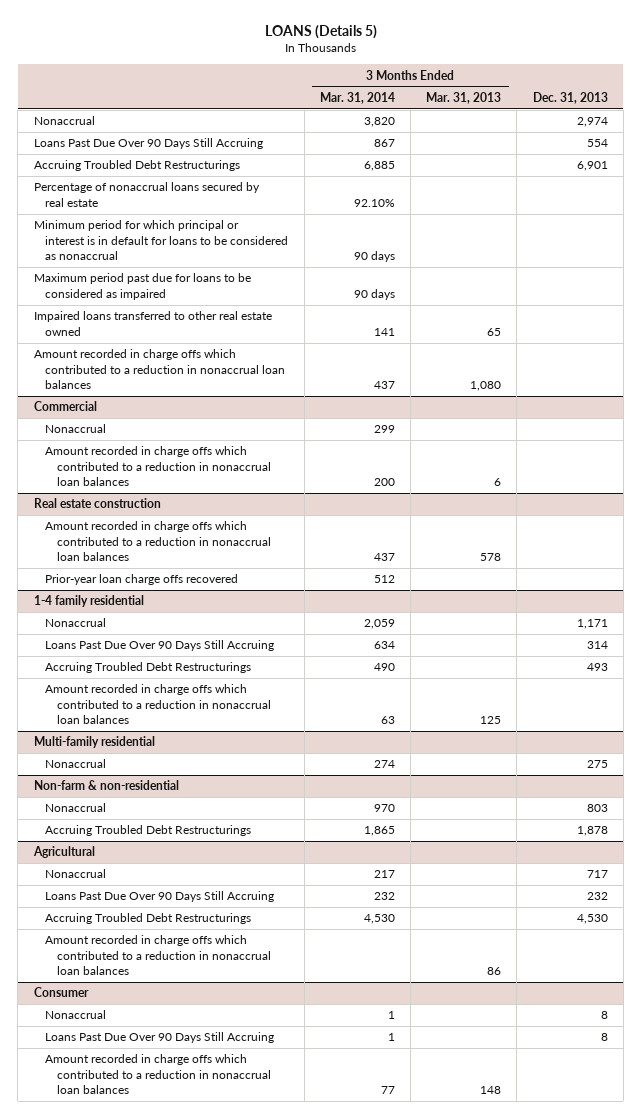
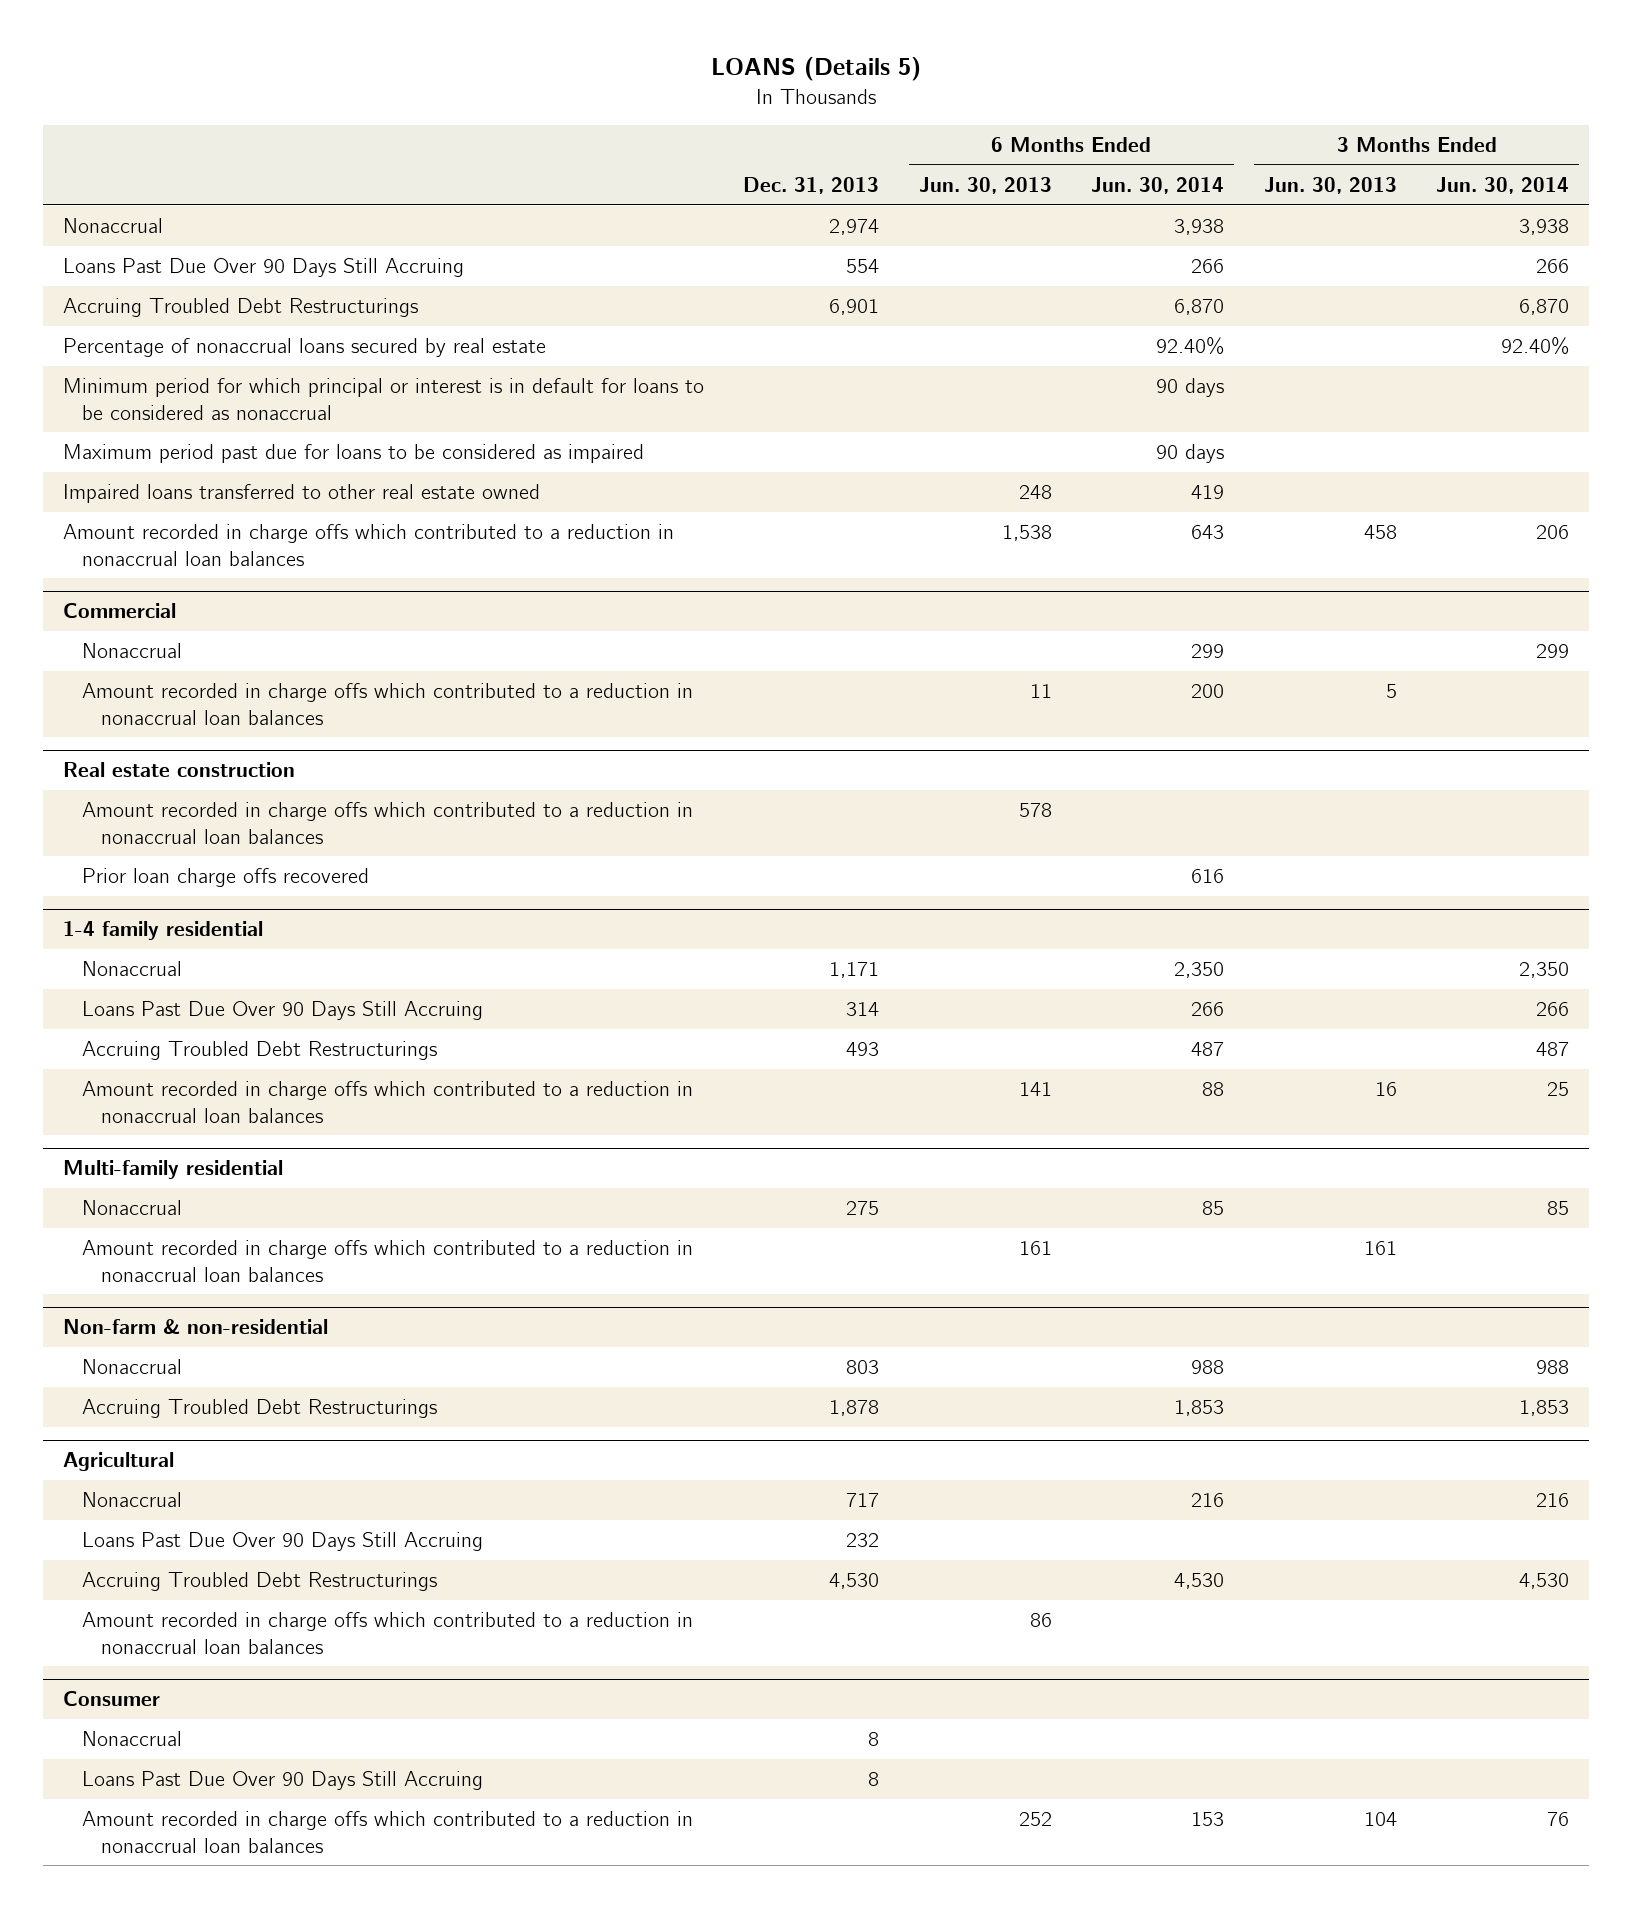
- | 3 Months Ended Mar. 31, 2014 | 3 Months Ended Mar. 31, 2013 | Dec. 31, 2013
+ | Dec. 31, 2013 | 6 Months Ended Jun. 30, 2013 | 6 Months Ended Jun. 30, 2014 | 3 Months Ended Jun. 30, 2013 | 3 Months Ended Jun. 30, 2014
@ Real estate construction
- Prior-year loan charge offs recovered | 512 | |
+ Prior loan charge offs recovered | | | 616 | |
@ Multi-family residential
+ Amount recorded in charge offs which contributed to a reduction in nonaccrual loan balances | | 161 | | 161 |

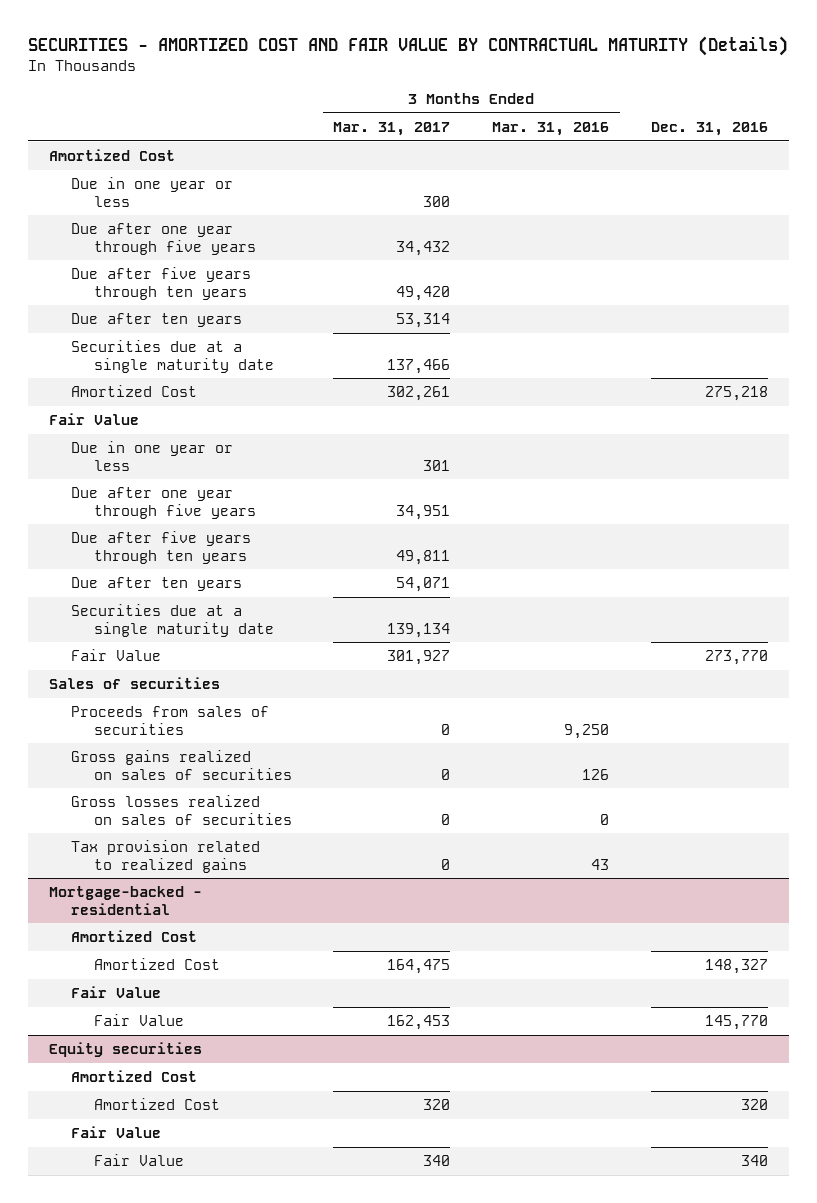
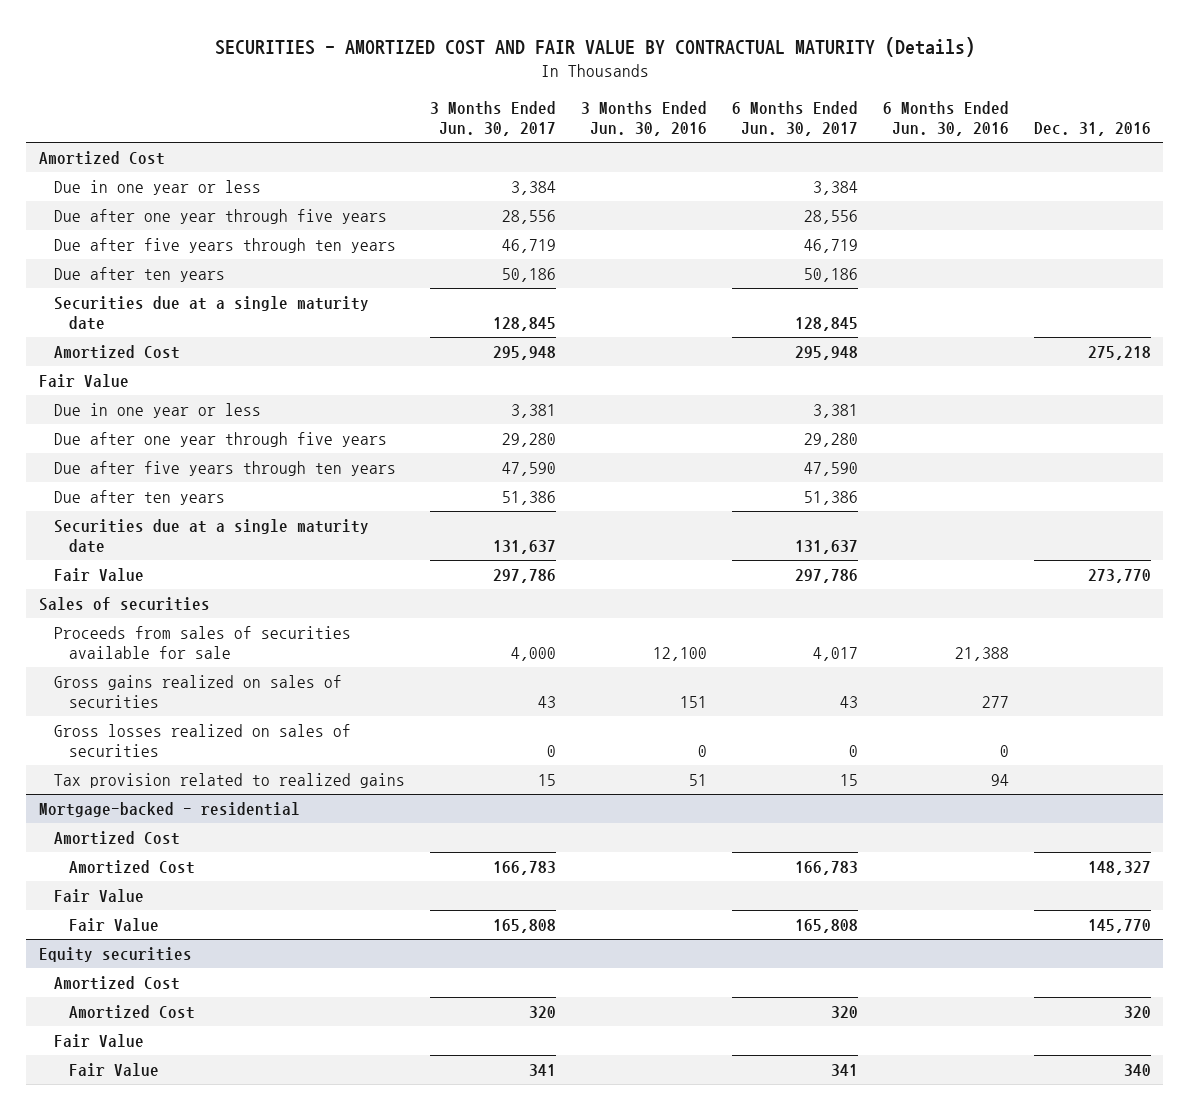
- | 3 Months Ended Mar. 31, 2017 | 3 Months Ended Mar. 31, 2016 | Dec. 31, 2016
+ | 3 Months Ended Jun. 30, 2017 | 3 Months Ended Jun. 30, 2016 | 6 Months Ended Jun. 30, 2017 | 6 Months Ended Jun. 30, 2016 | Dec. 31, 2016
- Proceeds from sales of securities | 0 | 9,250 |
+ Proceeds from sales of securities available for sale | 4,000 | 12,100 | 4,017 | 21,388 |

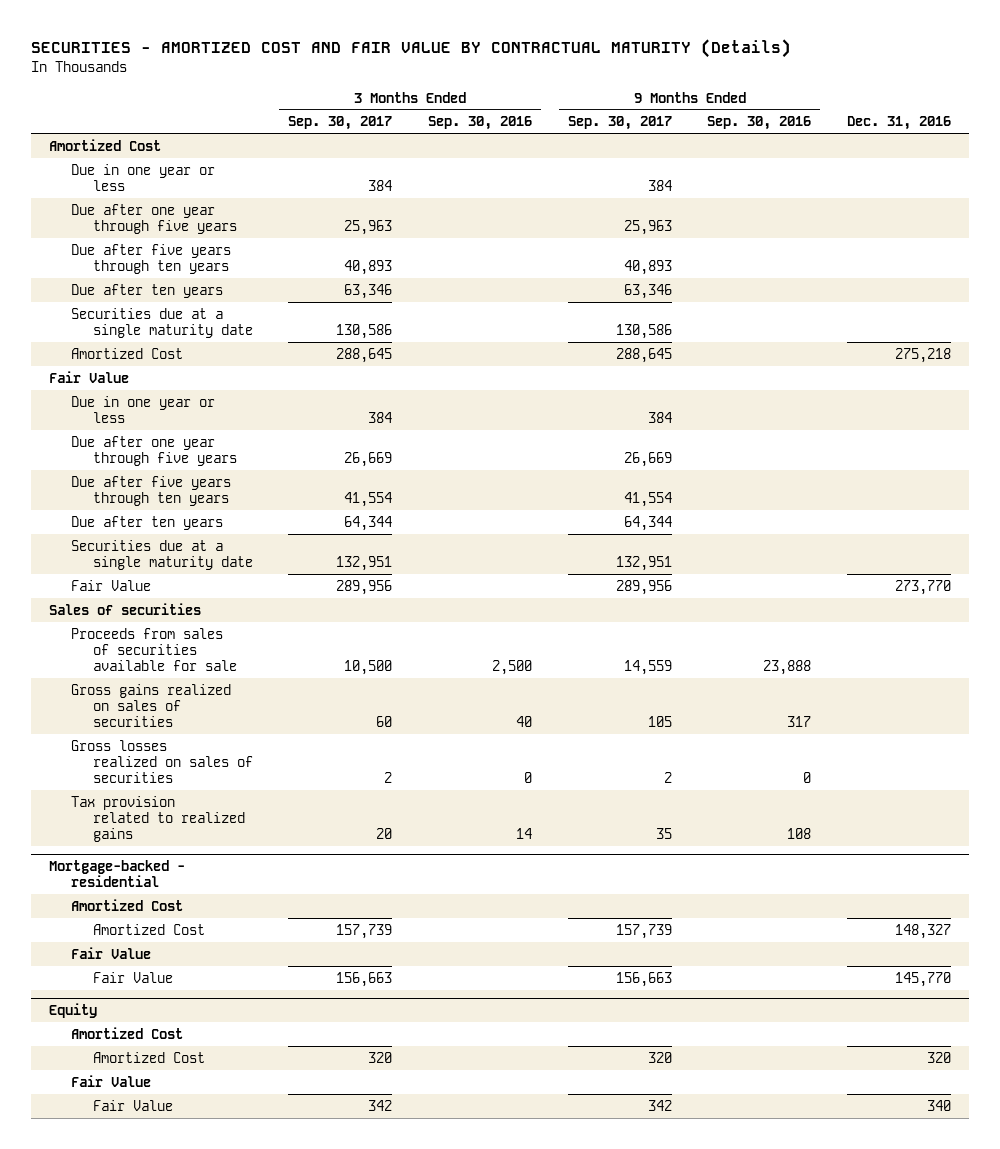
- | 3 Months Ended Jun. 30, 2017 | 3 Months Ended Jun. 30, 2016 | 6 Months Ended Jun. 30, 2017 | 6 Months Ended Jun. 30, 2016 | Dec. 31, 2016
+ | 3 Months Ended Sep. 30, 2017 | 3 Months Ended Sep. 30, 2016 | 9 Months Ended Sep. 30, 2017 | 9 Months Ended Sep. 30, 2016 | Dec. 31, 2016
- Equity securities
+ Equity

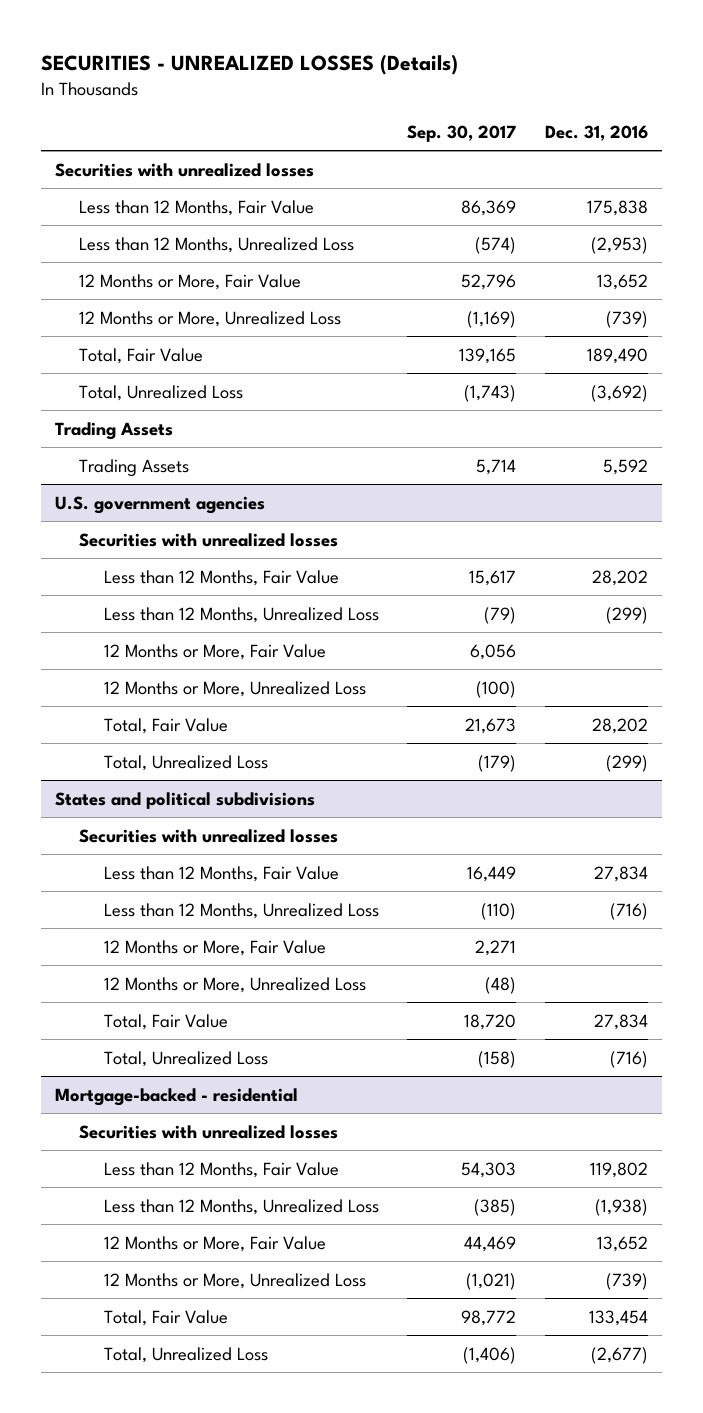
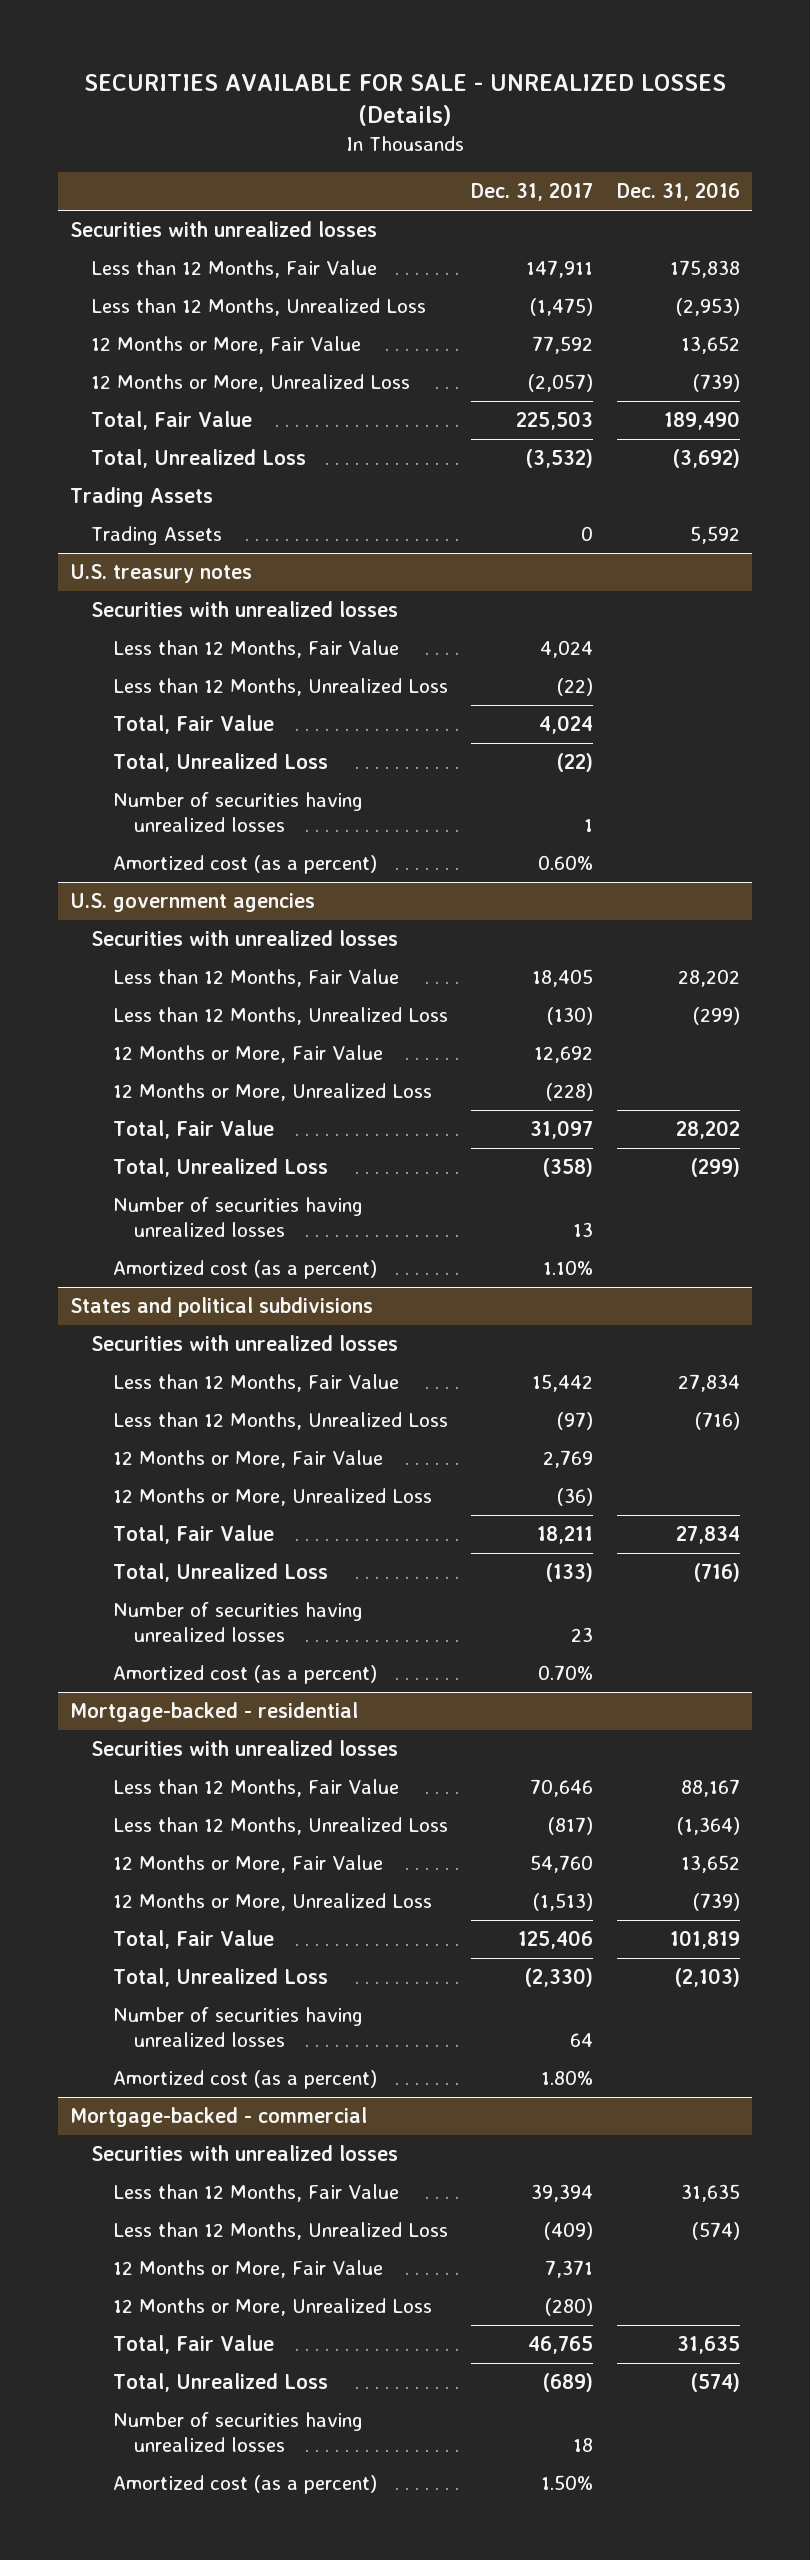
- SECURITIES - UNREALIZED LOSSES (Details)
+ SECURITIES AVAILABLE FOR SALE - UNREALIZED LOSSES (Details)
- | Sep. 30, 2017 | Dec. 31, 2016
+ | Dec. 31, 2017 | Dec. 31, 2016
+ U.S. treasury notes
+ Securities with unrealized losses
+ Less than 12 Months, Fair Value | 4,024 |
+ Less than 12 Months, Unrealized Loss | (22) |
+ Total, Fair Value | 4,024 |
+ Total, Unrealized Loss | (22) |
+ Number of securities having unrealized losses | 1 |
+ Amortized cost (as a percent) | 0.60% |
@ U.S. government agencies
+ Number of securities having unrealized losses | 13 |
+ Amortized cost (as a percent) | 1.10% |
@ States and political subdivisions
+ Number of securities having unrealized losses | 23 |
+ Amortized cost (as a percent) | 0.70% |
@ Mortgage-backed - residential
- Less than 12 Months, Fair Value | 54,303 | 119,802
- Less than 12 Months, Unrealized Loss | (385) | (1,938)
+ Less than 12 Months, Fair Value | 70,646 | 88,167
+ Less than 12 Months, Unrealized Loss | (817) | (1,364)
- Total, Fair Value | 98,772 | 133,454
- Total, Unrealized Loss | (1,406) | (2,677)
+ Total, Fair Value | 125,406 | 101,819
+ Total, Unrealized Loss | (2,330) | (2,103)
+ Number of securities having unrealized losses | 64 |
+ Amortized cost (as a percent) | 1.80% |
+ Mortgage-backed - commercial
+ Securities with unrealized losses
+ Less than 12 Months, Fair Value | 39,394 | 31,635
+ Less than 12 Months, Unrealized Loss | (409) | (574)
+ 12 Months or More, Fair Value | 7,371 |
+ 12 Months or More, Unrealized Loss | (280) |
+ Total, Fair Value | 46,765 | 31,635
+ Total, Unrealized Loss | (689) | (574)
+ Number of securities having unrealized losses | 18 |
+ Amortized cost (as a percent) | 1.50% |

